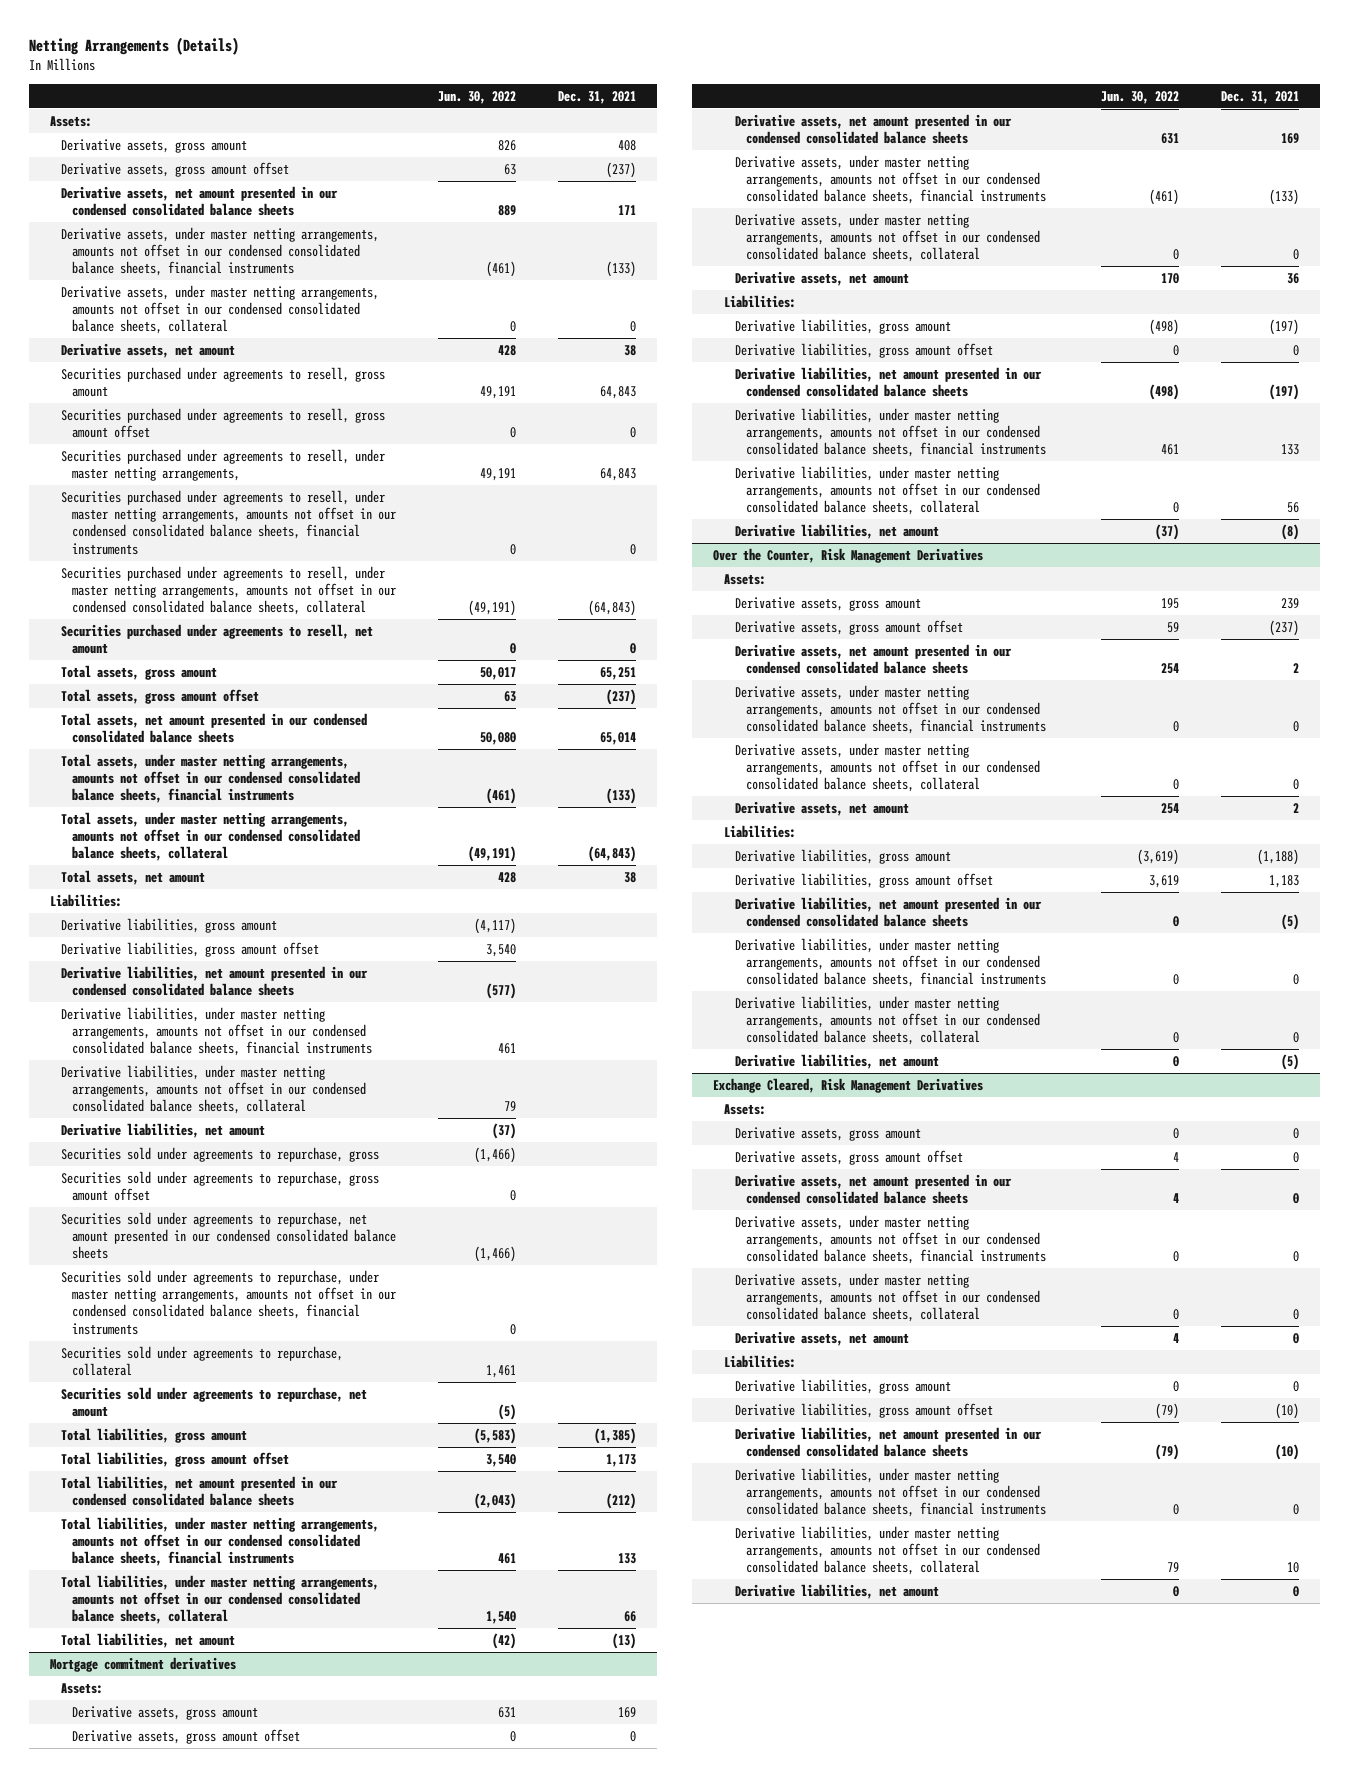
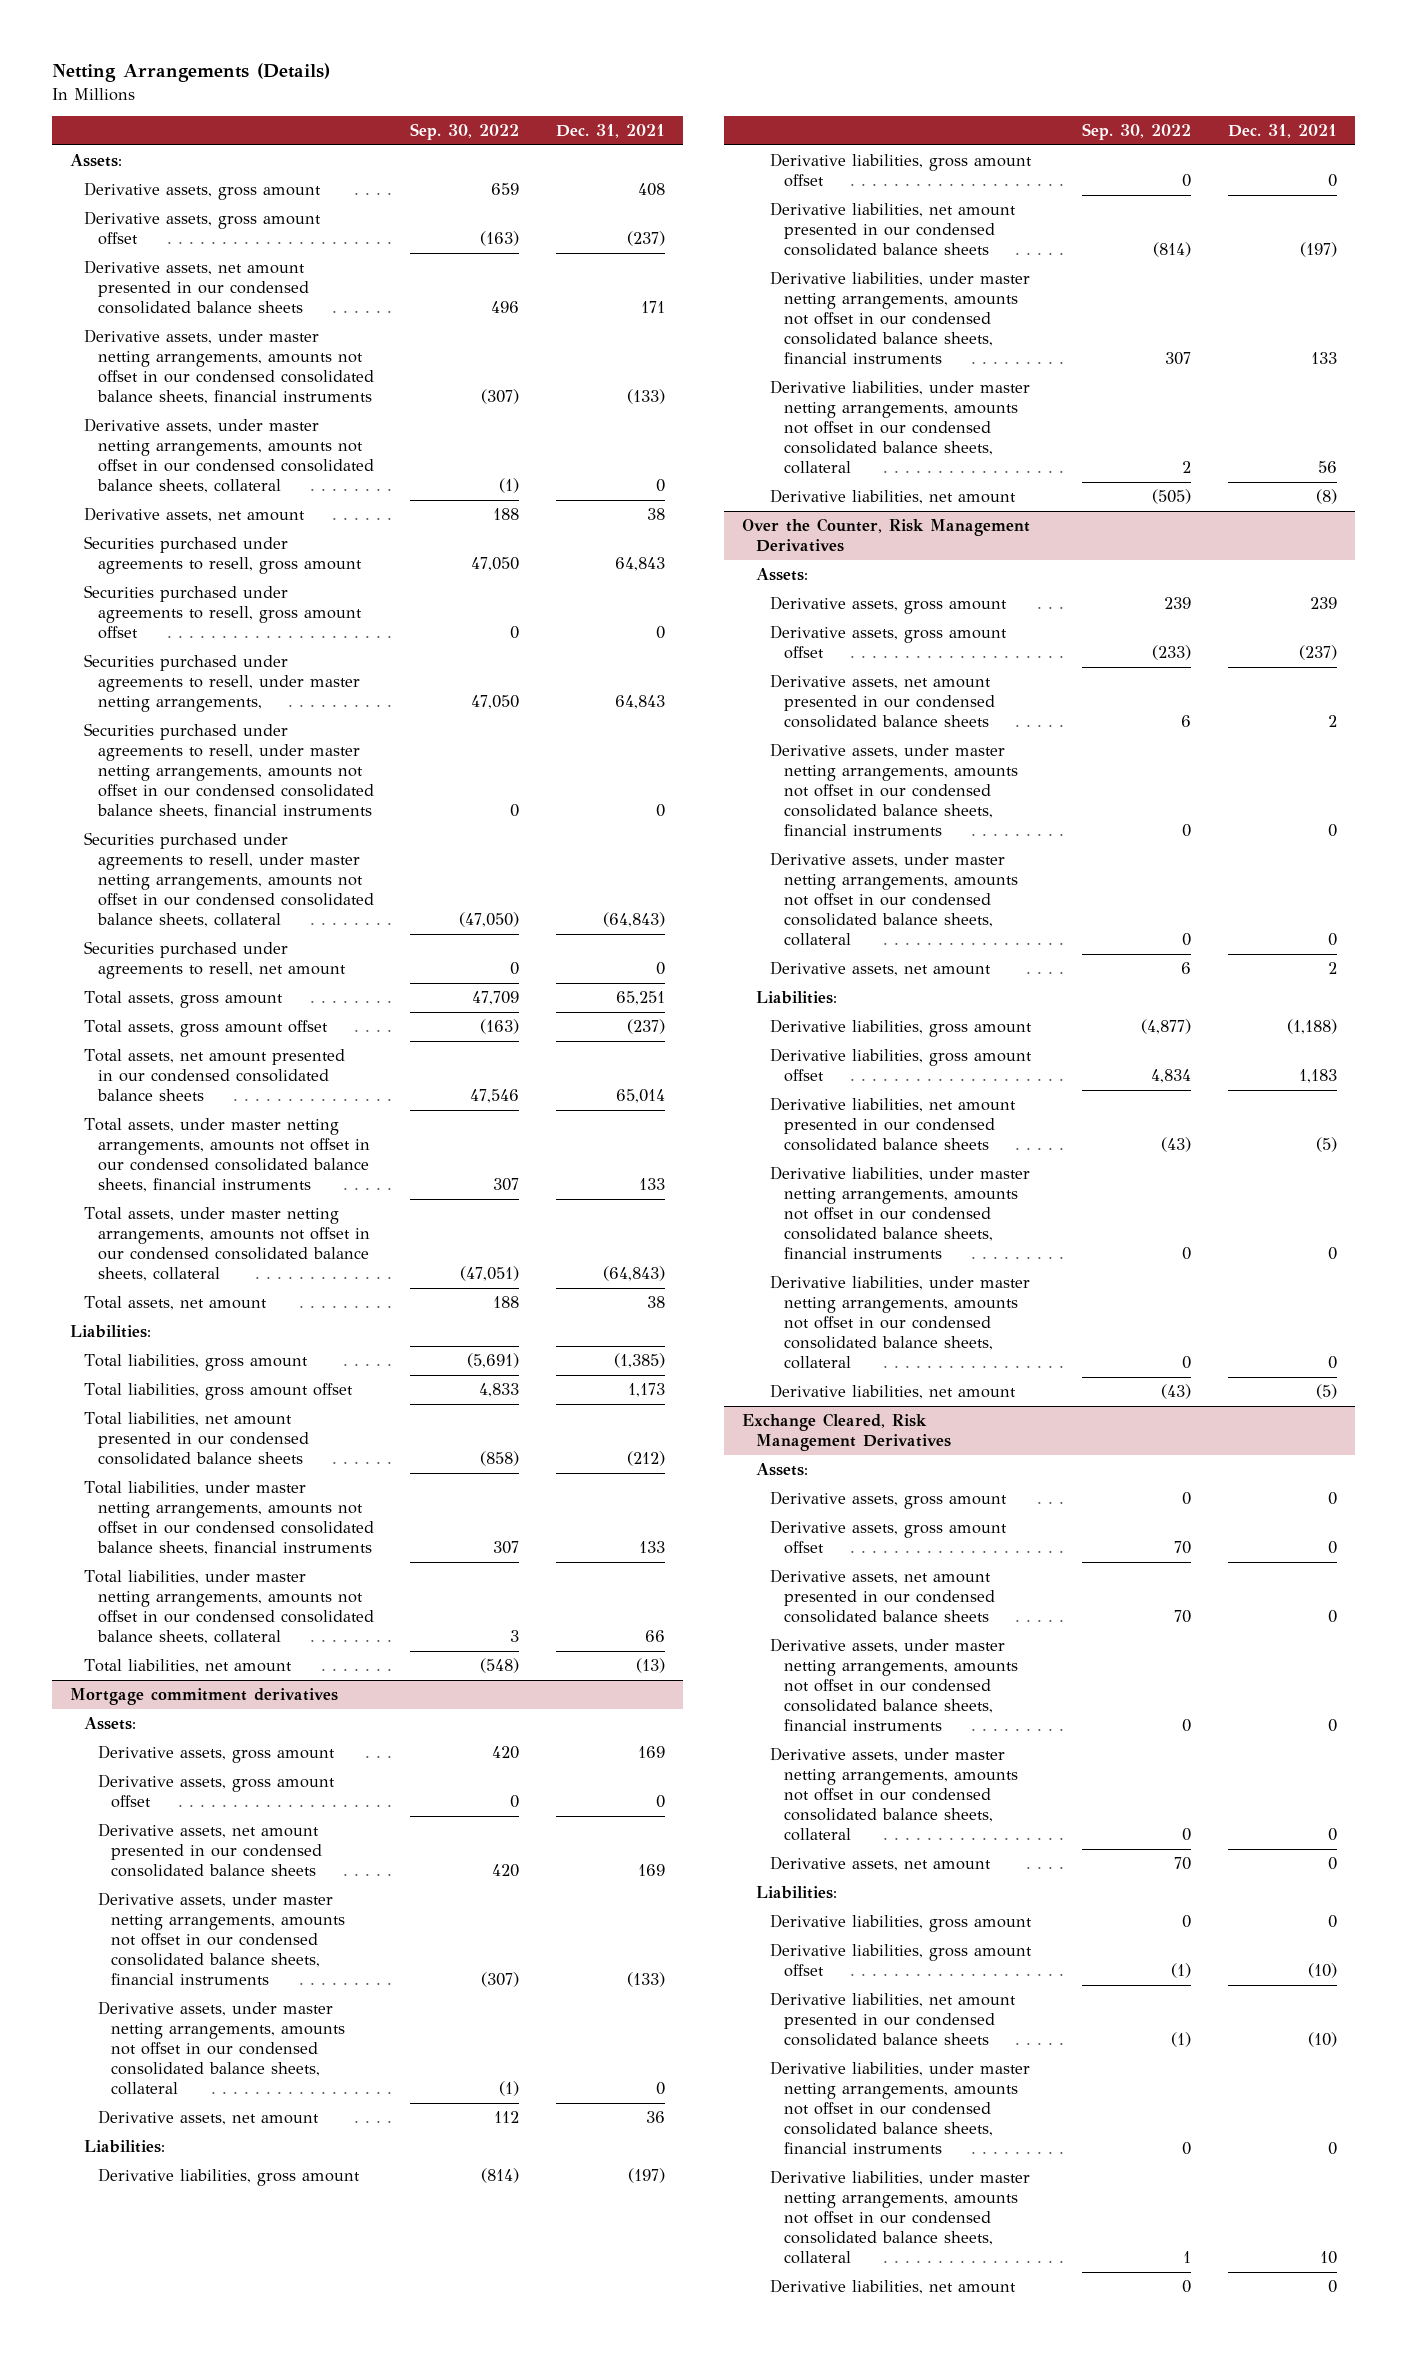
- | Jun. 30, 2022 | Dec. 31, 2021
+ | Sep. 30, 2022 | Dec. 31, 2021
- Total assets, under master netting arrangements, amounts not offset in our condensed consolidated balance sheets, financial instruments | (461) | (133)
+ Total assets, under master netting arrangements, amounts not offset in our condensed consolidated balance sheets, financial instruments | 307 | 133
- Derivative liabilities, gross amount | (4,117) |
- Derivative liabilities, gross amount offset | 3,540 |
- Derivative liabilities, net amount presented in our condensed consolidated balance sheets | (577) |
- Derivative liabilities, under master netting arrangements, amounts not offset in our condensed consolidated balance sheets, financial instruments | 461 |
- Derivative liabilities, under master netting arrangements, amounts not offset in our condensed consolidated balance sheets, collateral | 79 |
- Derivative liabilities, net amount | (37) |
- Securities sold under agreements to repurchase, gross | (1,466) |
- Securities sold under agreements to repurchase, gross amount offset | 0 |
- Securities sold under agreements to repurchase, net amount presented in our condensed consolidated balance sheets | (1,466) |
- Securities sold under agreements to repurchase, under master netting arrangements, amounts not offset in our condensed consolidated balance sheets, financial instruments | 0 |
- Securities sold under agreements to repurchase, collateral | 1,461 |
- Securities sold under agreements to repurchase, net amount | (5) |

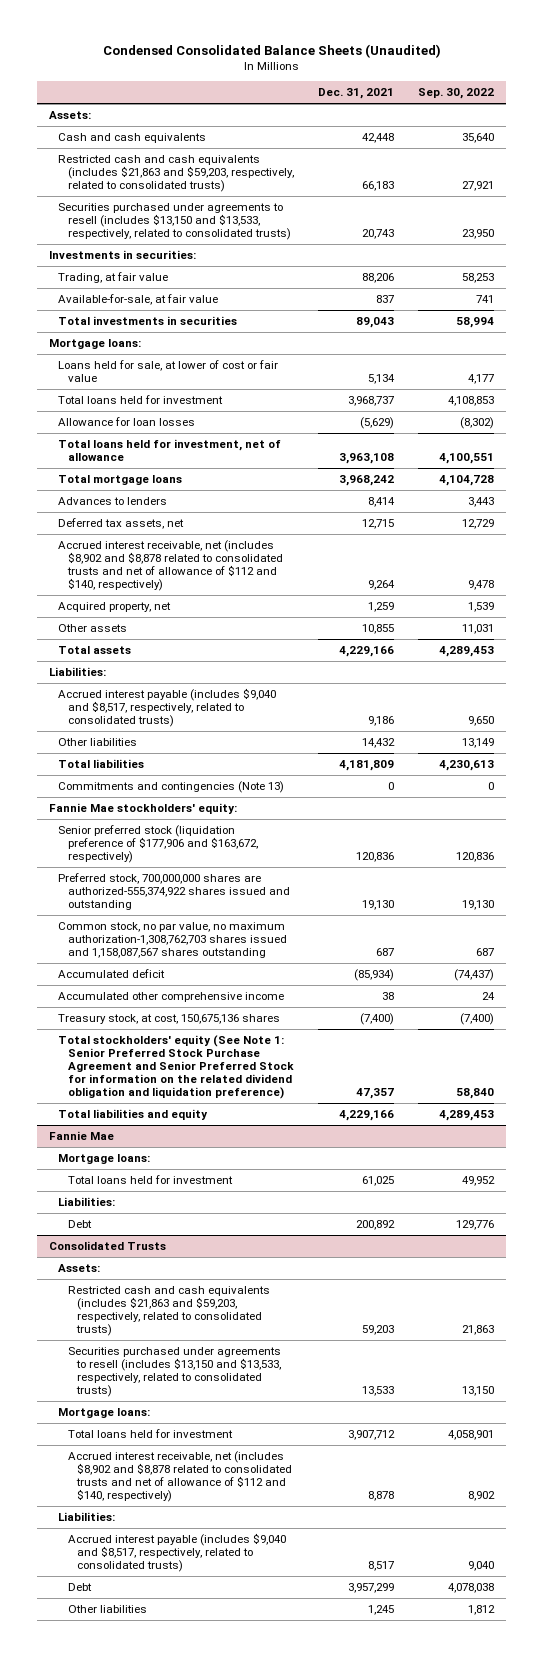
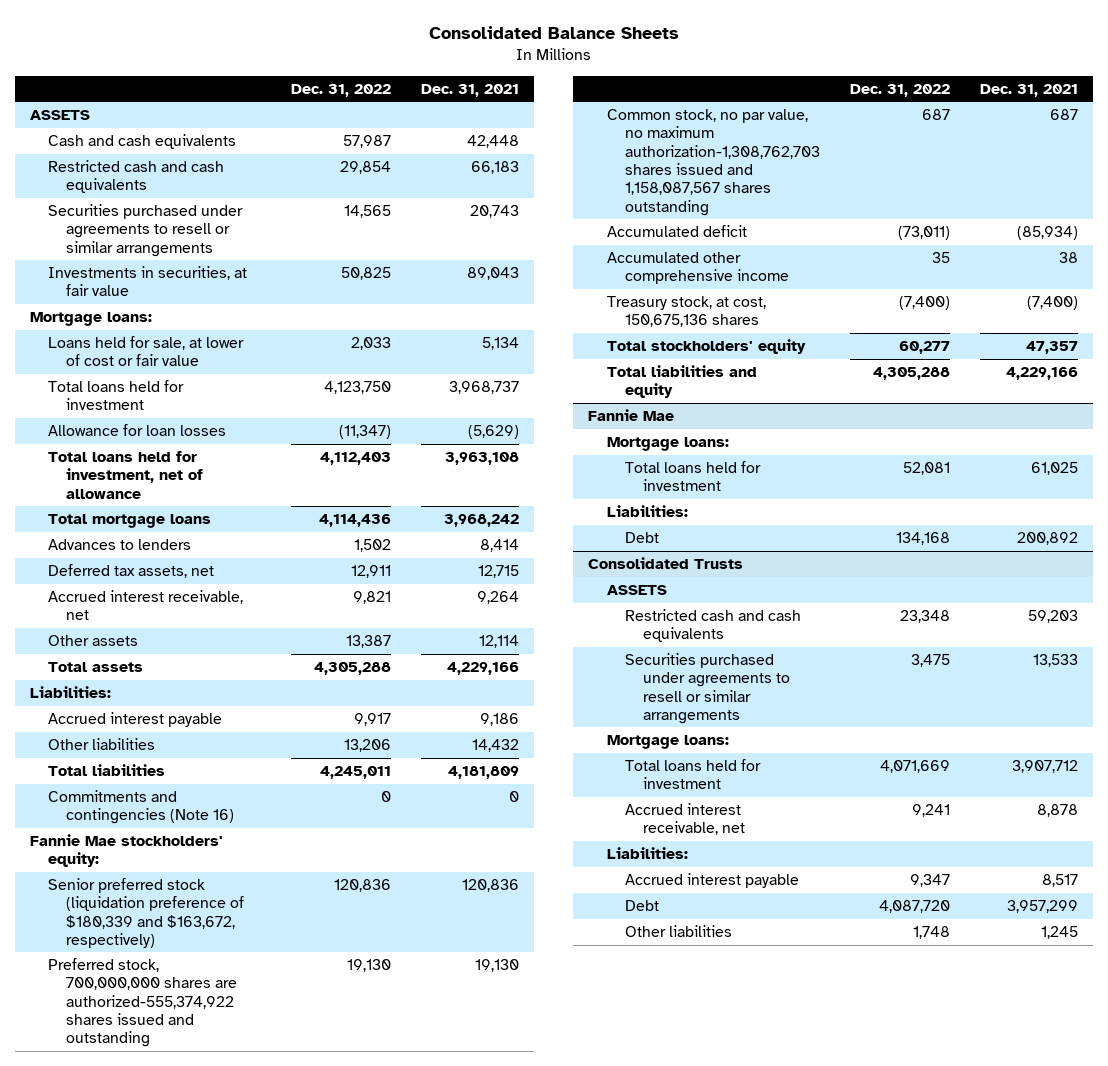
- Condensed Consolidated Balance Sheets (Unaudited)
+ Consolidated Balance Sheets
- | Dec. 31, 2021 | Sep. 30, 2022
+ | Dec. 31, 2022 | Dec. 31, 2021
- Assets:
+ ASSETS
- Restricted cash and cash equivalents (includes $21,863 and $59,203, respectively, related to consolidated trusts) | 66,183 | 27,921
- Securities purchased under agreements to resell (includes $13,150 and $13,533, respectively, related to consolidated trusts) | 20,743 | 23,950
- Investments in securities:
- Trading, at fair value | 88,206 | 58,253
- Available-for-sale, at fair value | 837 | 741
- Total investments in securities | 89,043 | 58,994
+ Restricted cash and cash equivalents | 29,854 | 66,183
+ Securities purchased under agreements to resell or similar arrangements | 14,565 | 20,743
+ Investments in securities, at fair value | 50,825 | 89,043
- Accrued interest receivable, net (includes $8,902 and $8,878 related to consolidated trusts and net of allowance of $112 and $140, respectively) | 9,264 | 9,478
- Acquired property, net | 1,259 | 1,539
- Other assets | 10,855 | 11,031
+ Accrued interest receivable, net | 9,821 | 9,264
+ Other assets | 13,387 | 12,114
- Accrued interest payable (includes $9,040 and $8,517, respectively, related to consolidated trusts) | 9,186 | 9,650
+ Accrued interest payable | 9,917 | 9,186
- Commitments and contingencies (Note 13) | 0 | 0
+ Commitments and contingencies (Note 16) | 0 | 0
- Senior preferred stock (liquidation preference of $177,906 and $163,672, respectively) | 120,836 | 120,836
+ Senior preferred stock (liquidation preference of $180,339 and $163,672, respectively) | 120,836 | 120,836
- Total stockholders' equity (See Note 1: Senior Preferred Stock Purchase Agreement and Senior Preferred Stock for information on the related dividend obligation and liquidation preference) | 47,357 | 58,840
+ Total stockholders' equity | 60,277 | 47,357
@ Consolidated Trusts
- Assets:
- Restricted cash and cash equivalents (includes $21,863 and $59,203, respectively, related to consolidated trusts) | 59,203 | 21,863
- Securities purchased under agreements to resell (includes $13,150 and $13,533, respectively, related to consolidated trusts) | 13,533 | 13,150
+ ASSETS
+ Restricted cash and cash equivalents | 23,348 | 59,203
+ Securities purchased under agreements to resell or similar arrangements | 3,475 | 13,533
- Accrued interest receivable, net (includes $8,902 and $8,878 related to consolidated trusts and net of allowance of $112 and $140, respectively) | 8,878 | 8,902
+ Accrued interest receivable, net | 9,241 | 8,878
- Accrued interest payable (includes $9,040 and $8,517, respectively, related to consolidated trusts) | 8,517 | 9,040
+ Accrued interest payable | 9,347 | 8,517

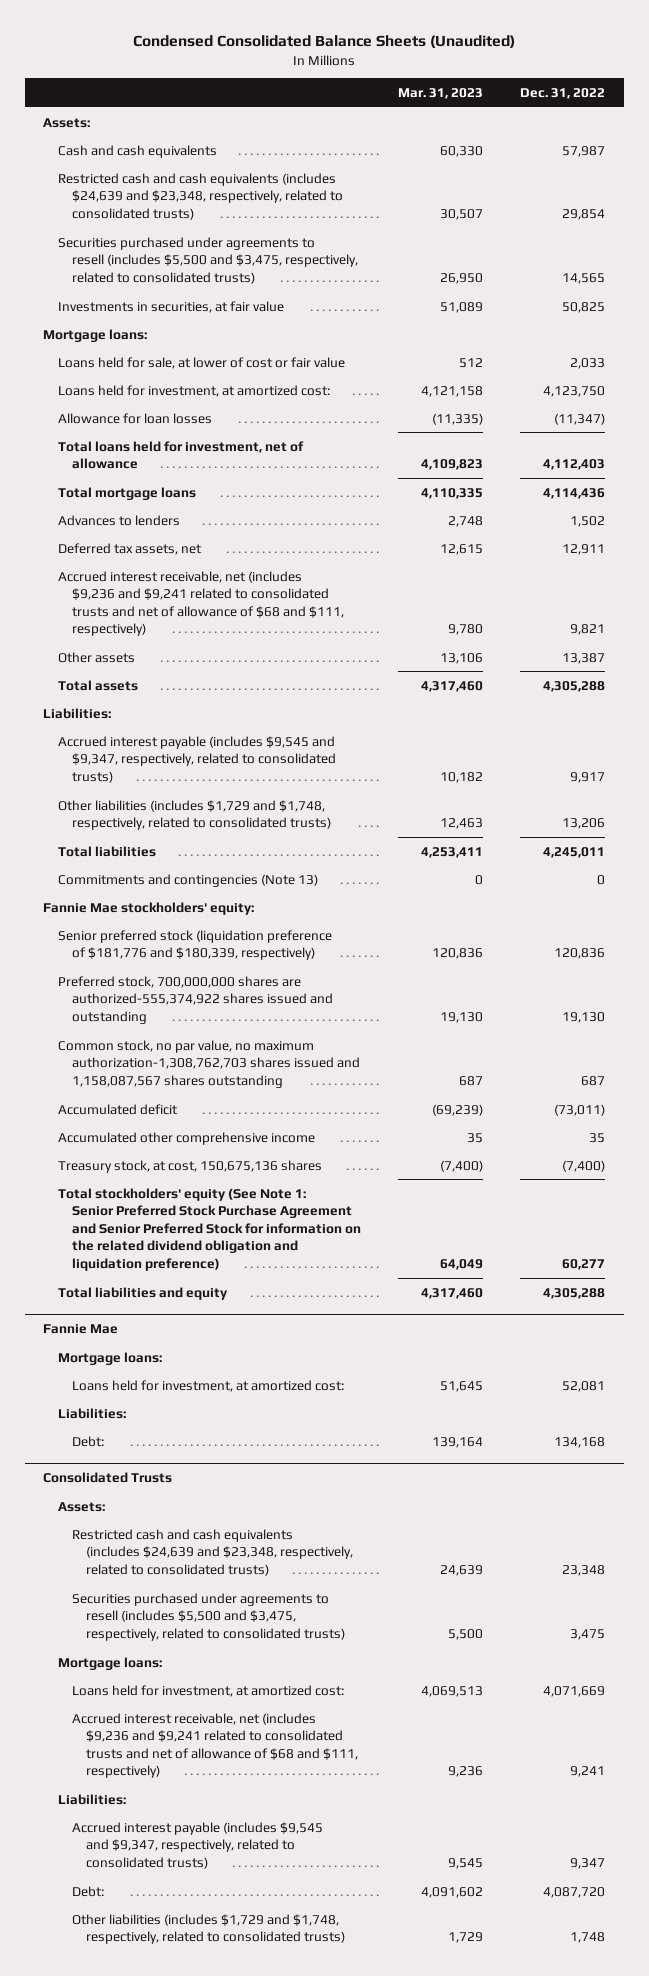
- Consolidated Balance Sheets
+ Condensed Consolidated Balance Sheets (Unaudited)
- | Dec. 31, 2022 | Dec. 31, 2021
+ | Mar. 31, 2023 | Dec. 31, 2022
- ASSETS
+ Assets:
- Restricted cash and cash equivalents | 29,854 | 66,183
- Securities purchased under agreements to resell or similar arrangements | 14,565 | 20,743
+ Restricted cash and cash equivalents (includes $24,639 and $23,348, respectively, related to consolidated trusts) | 30,507 | 29,854
+ Securities purchased under agreements to resell (includes $5,500 and $3,475, respectively, related to consolidated trusts) | 26,950 | 14,565
- Total loans held for investment | 4,123,750 | 3,968,737
+ Loans held for investment, at amortized cost: | 4,121,158 | 4,123,750
- Accrued interest receivable, net | 9,821 | 9,264
+ Accrued interest receivable, net (includes $9,236 and $9,241 related to consolidated trusts and net of allowance of $68 and $111, respectively) | 9,780 | 9,821
- Accrued interest payable | 9,917 | 9,186
- Other liabilities | 13,206 | 14,432
+ Accrued interest payable (includes $9,545 and $9,347, respectively, related to consolidated trusts) | 10,182 | 9,917
+ Other liabilities (includes $1,729 and $1,748, respectively, related to consolidated trusts) | 12,463 | 13,206
- Commitments and contingencies (Note 16) | 0 | 0
+ Commitments and contingencies (Note 13) | 0 | 0
- Senior preferred stock (liquidation preference of $180,339 and $163,672, respectively) | 120,836 | 120,836
+ Senior preferred stock (liquidation preference of $181,776 and $180,339, respectively) | 120,836 | 120,836
- Total stockholders' equity | 60,277 | 47,357
+ Total stockholders' equity (See Note 1: Senior Preferred Stock Purchase Agreement and Senior Preferred Stock for information on the related dividend obligation and liquidation preference) | 64,049 | 60,277
@ Fannie Mae
- Total loans held for investment | 52,081 | 61,025
+ Loans held for investment, at amortized cost: | 51,645 | 52,081
- Debt | 134,168 | 200,892
+ Debt: | 139,164 | 134,168
@ Consolidated Trusts
- ASSETS
- Restricted cash and cash equivalents | 23,348 | 59,203
- Securities purchased under agreements to resell or similar arrangements | 3,475 | 13,533
+ Assets:
+ Restricted cash and cash equivalents (includes $24,639 and $23,348, respectively, related to consolidated trusts) | 24,639 | 23,348
+ Securities purchased under agreements to resell (includes $5,500 and $3,475, respectively, related to consolidated trusts) | 5,500 | 3,475
- Total loans held for investment | 4,071,669 | 3,907,712
- Accrued interest receivable, net | 9,241 | 8,878
+ Loans held for investment, at amortized cost: | 4,069,513 | 4,071,669
+ Accrued interest receivable, net (includes $9,236 and $9,241 related to consolidated trusts and net of allowance of $68 and $111, respectively) | 9,236 | 9,241
- Accrued interest payable | 9,347 | 8,517
- Debt | 4,087,720 | 3,957,299
- Other liabilities | 1,748 | 1,245
+ Accrued interest payable (includes $9,545 and $9,347, respectively, related to consolidated trusts) | 9,545 | 9,347
+ Debt: | 4,091,602 | 4,087,720
+ Other liabilities (includes $1,729 and $1,748, respectively, related to consolidated trusts) | 1,729 | 1,748

